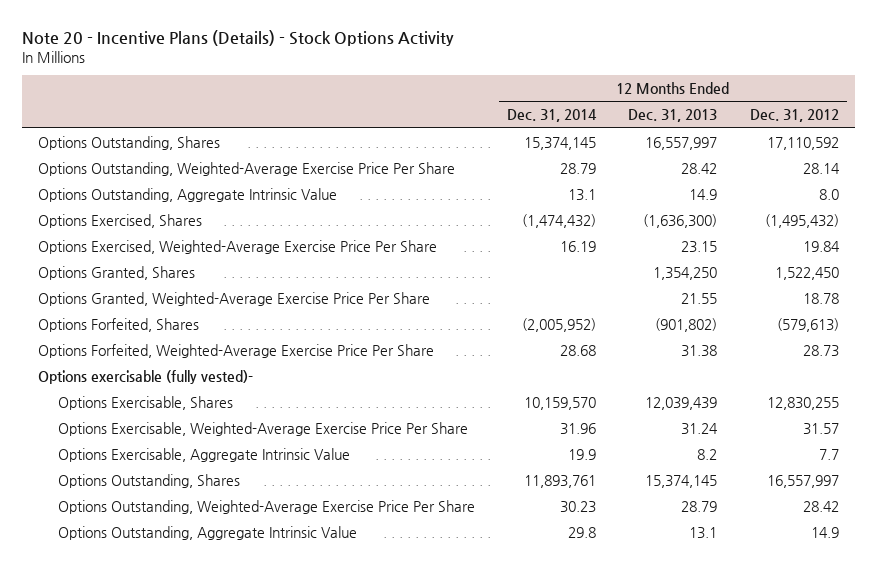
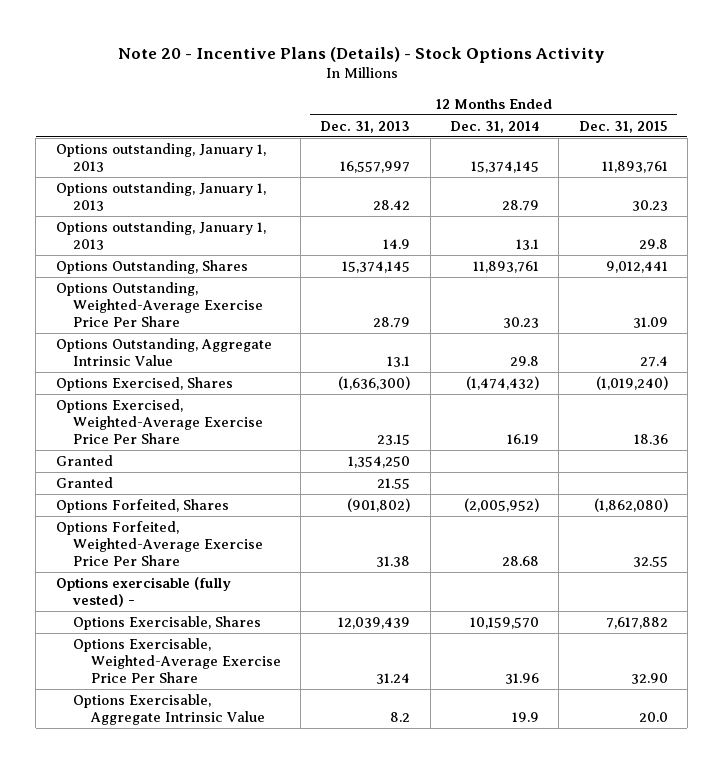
- | 12 Months Ended Dec. 31, 2014 | 12 Months Ended Dec. 31, 2013 | 12 Months Ended Dec. 31, 2012
+ | 12 Months Ended Dec. 31, 2013 | 12 Months Ended Dec. 31, 2014 | 12 Months Ended Dec. 31, 2015
- Options Outstanding, Shares | 15,374,145 | 16,557,997 | 17,110,592
- Options Outstanding, Weighted-Average Exercise Price Per Share | 28.79 | 28.42 | 28.14
- Options Outstanding, Aggregate Intrinsic Value | 13.1 | 14.9 | 8.0
+ Options outstanding, January 1, 2013 | 16,557,997 | 15,374,145 | 11,893,761
+ Options outstanding, January 1, 2013 | 28.42 | 28.79 | 30.23
+ Options outstanding, January 1, 2013 | 14.9 | 13.1 | 29.8
moved up: Options Outstanding, Shares | 15,374,145 | 11,893,761 | 9,012,441
moved up: Options Outstanding, Weighted-Average Exercise Price Per Share | 28.79 | 30.23 | 31.09
moved up: Options Outstanding, Aggregate Intrinsic Value | 13.1 | 29.8 | 27.4
- Options Granted, Shares | | 1,354,250 | 1,522,450
- Options Granted, Weighted-Average Exercise Price Per Share | | 21.55 | 18.78
+ Granted | 1,354,250 | |
+ Granted | 21.55 | |
- Options exercisable (fully vested)-
+ Options exercisable (fully vested) -

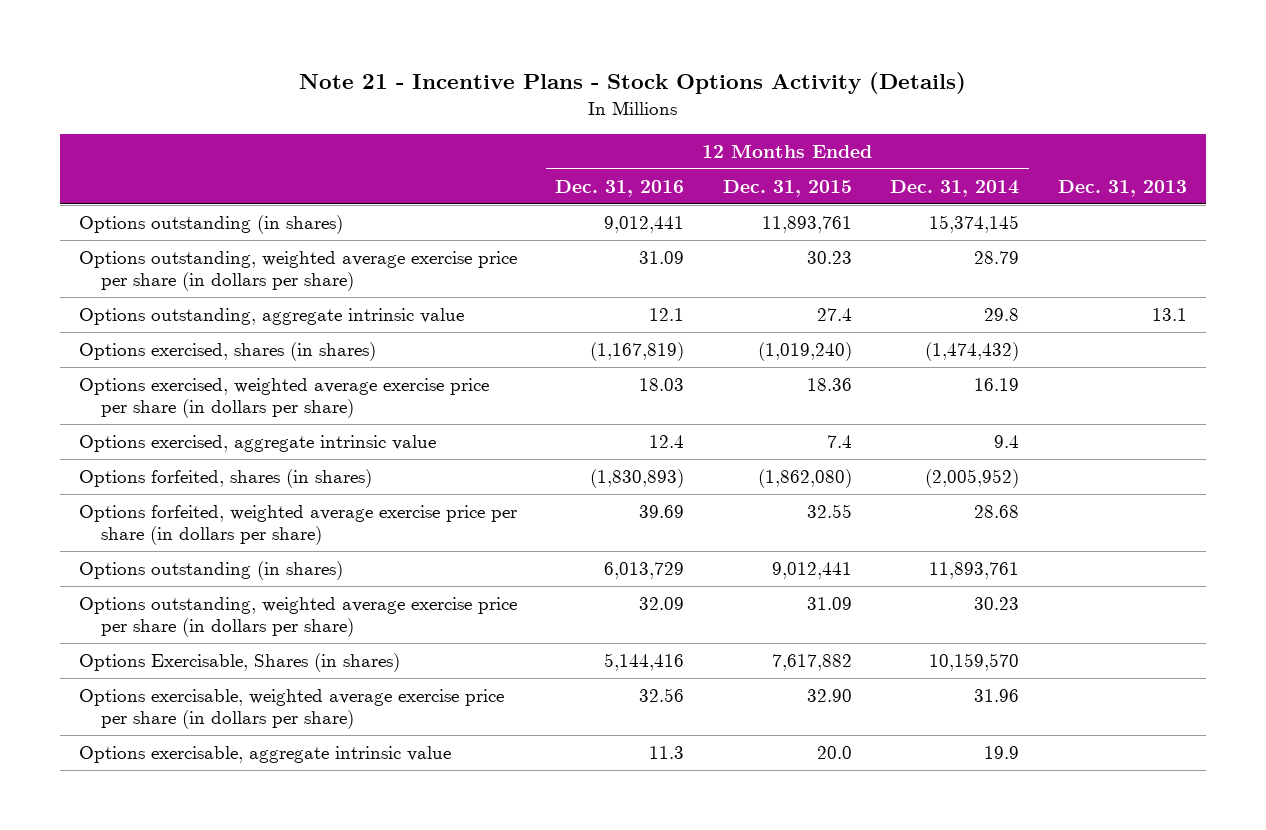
- Note 20 - Incentive Plans (Details) - Stock Options Activity
+ Note 21 - Incentive Plans - Stock Options Activity (Details)
- | 12 Months Ended Dec. 31, 2013 | 12 Months Ended Dec. 31, 2014 | 12 Months Ended Dec. 31, 2015
+ | 12 Months Ended Dec. 31, 2016 | 12 Months Ended Dec. 31, 2015 | 12 Months Ended Dec. 31, 2014 | Dec. 31, 2013
- Options outstanding, January 1, 2013 | 16,557,997 | 15,374,145 | 11,893,761
- Options outstanding, January 1, 2013 | 28.42 | 28.79 | 30.23
- Options outstanding, January 1, 2013 | 14.9 | 13.1 | 29.8
- Options Outstanding, Shares | 15,374,145 | 11,893,761 | 9,012,441
- Options Outstanding, Weighted-Average Exercise Price Per Share | 28.79 | 30.23 | 31.09
- Options Outstanding, Aggregate Intrinsic Value | 13.1 | 29.8 | 27.4
- Options Exercised, Shares | (1,636,300) | (1,474,432) | (1,019,240)
- Options Exercised, Weighted-Average Exercise Price Per Share | 23.15 | 16.19 | 18.36
- Granted | 1,354,250 | |
- Granted | 21.55 | |
- Options Forfeited, Shares | (901,802) | (2,005,952) | (1,862,080)
- Options Forfeited, Weighted-Average Exercise Price Per Share | 31.38 | 28.68 | 32.55
- Options exercisable (fully vested) -
- Options Exercisable, Shares | 12,039,439 | 10,159,570 | 7,617,882
- Options Exercisable, Weighted-Average Exercise Price Per Share | 31.24 | 31.96 | 32.90
- Options Exercisable, Aggregate Intrinsic Value | 8.2 | 19.9 | 20.0
+ Options outstanding (in shares) | 9,012,441 | 11,893,761 | 15,374,145 |
+ Options outstanding, weighted average exercise price per share (in dollars per share) | 31.09 | 30.23 | 28.79 |
+ Options outstanding, aggregate intrinsic value | 12.1 | 27.4 | 29.8 | 13.1
+ Options exercised, shares (in shares) | (1,167,819) | (1,019,240) | (1,474,432) |
+ Options exercised, weighted average exercise price per share (in dollars per share) | 18.03 | 18.36 | 16.19 |
+ Options exercised, aggregate intrinsic value | 12.4 | 7.4 | 9.4 |
+ Options forfeited, shares (in shares) | (1,830,893) | (1,862,080) | (2,005,952) |
+ Options forfeited, weighted average exercise price per share (in dollars per share) | 39.69 | 32.55 | 28.68 |
+ Options outstanding (in shares) | 6,013,729 | 9,012,441 | 11,893,761 |
+ Options outstanding, weighted average exercise price per share (in dollars per share) | 32.09 | 31.09 | 30.23 |
+ Options Exercisable, Shares (in shares) | 5,144,416 | 7,617,882 | 10,159,570 |
+ Options exercisable, weighted average exercise price per share (in dollars per share) | 32.56 | 32.90 | 31.96 |
+ Options exercisable, aggregate intrinsic value | 11.3 | 20.0 | 19.9 |

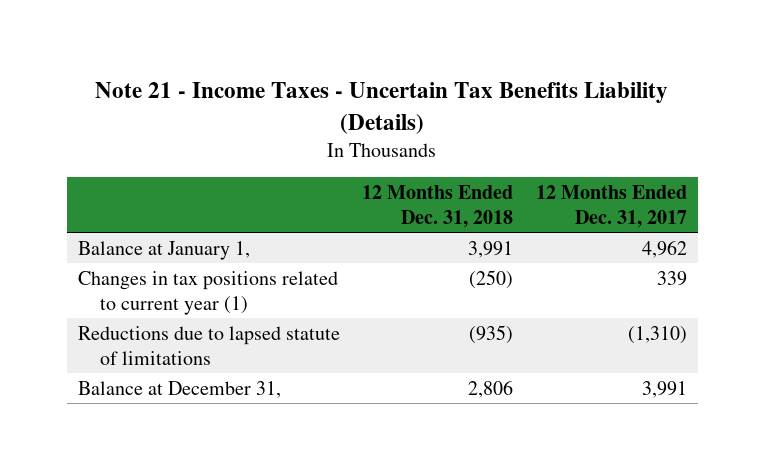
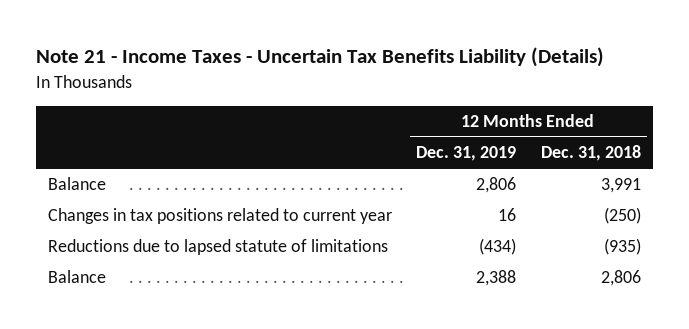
- | 12 Months Ended Dec. 31, 2018 | 12 Months Ended Dec. 31, 2017
+ | 12 Months Ended Dec. 31, 2019 | 12 Months Ended Dec. 31, 2018
- Balance at January 1, | 3,991 | 4,962
- Changes in tax positions related to current year (1) | (250) | 339
+ Balance | 2,806 | 3,991
+ Changes in tax positions related to current year | 16 | (250)
- Balance at December 31, | 2,806 | 3,991
+ Balance | 2,388 | 2,806

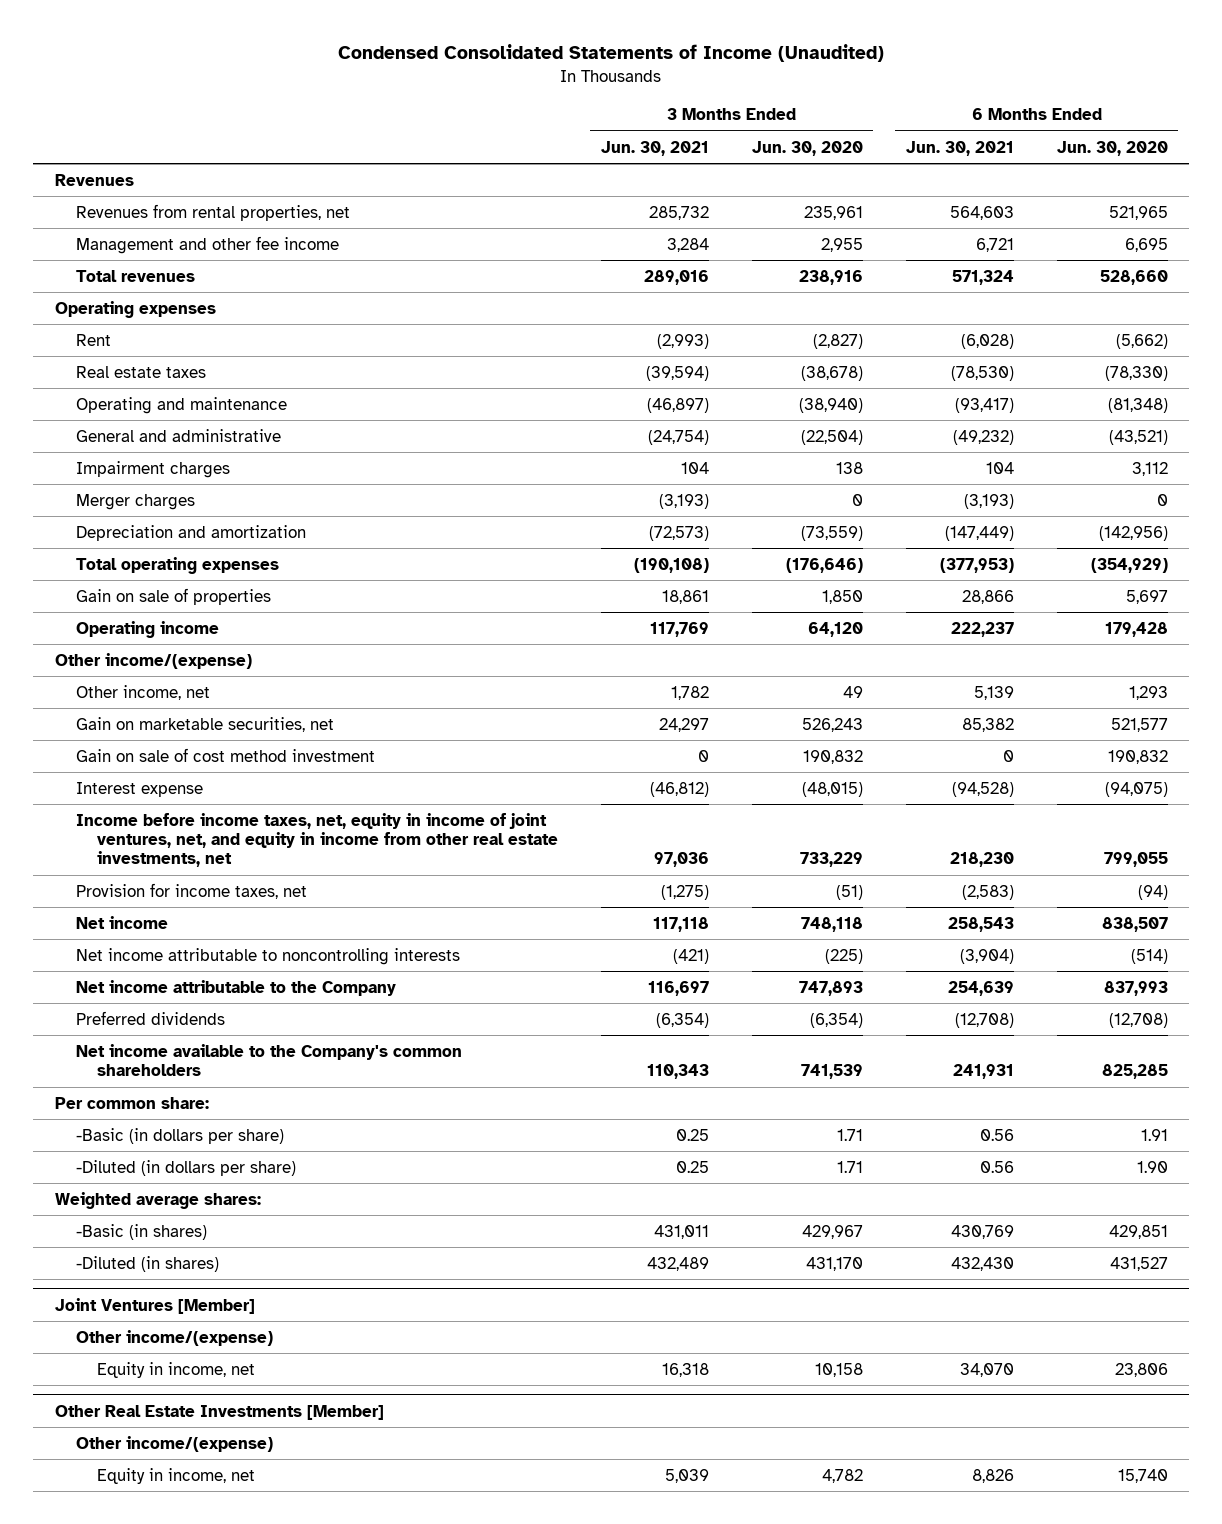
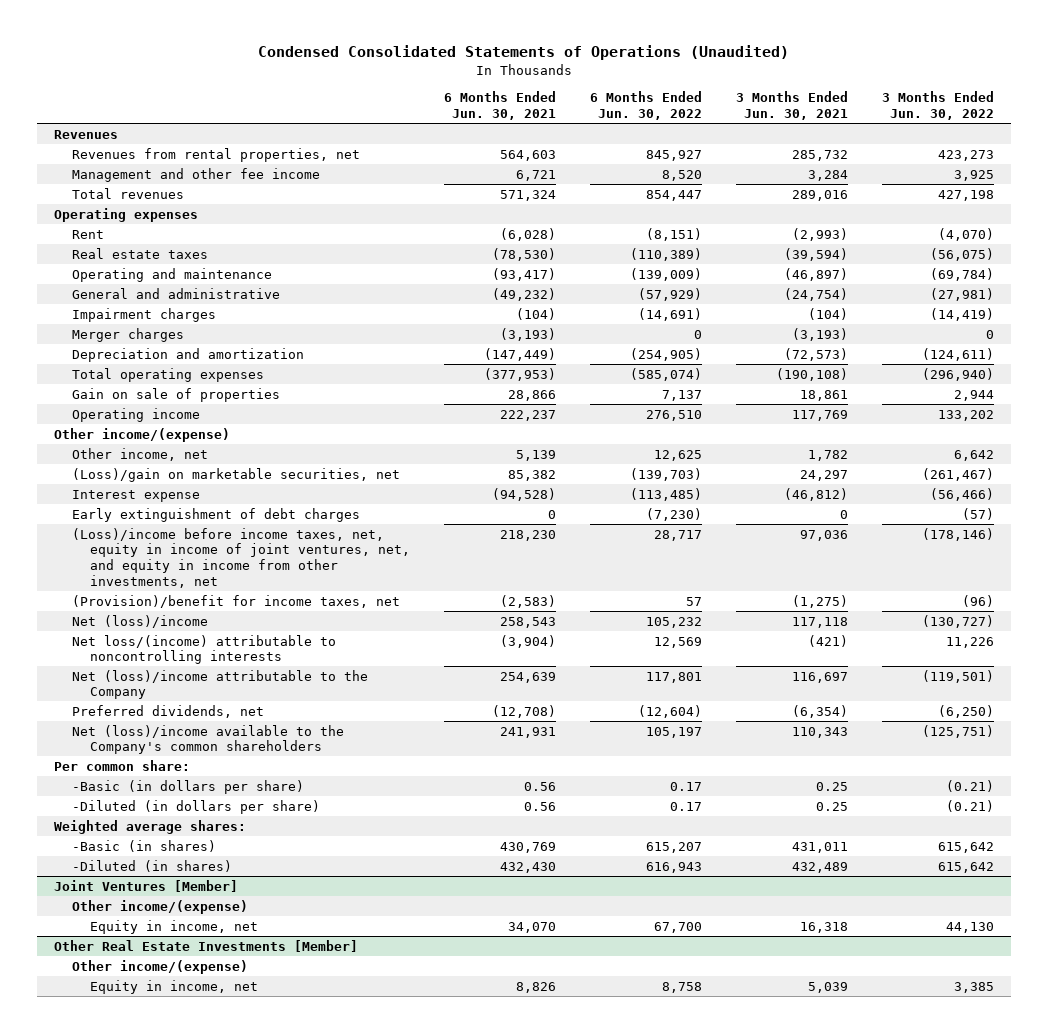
- Condensed Consolidated Statements of Income (Unaudited)
+ Condensed Consolidated Statements of Operations (Unaudited)
- | 3 Months Ended Jun. 30, 2021 | 3 Months Ended Jun. 30, 2020 | 6 Months Ended Jun. 30, 2021 | 6 Months Ended Jun. 30, 2020
+ | 6 Months Ended Jun. 30, 2021 | 6 Months Ended Jun. 30, 2022 | 3 Months Ended Jun. 30, 2021 | 3 Months Ended Jun. 30, 2022
- Impairment charges | 104 | 138 | 104 | 3,112
+ Impairment charges | (104) | (14,691) | (104) | (14,419)
- Gain on marketable securities, net | 24,297 | 526,243 | 85,382 | 521,577
- Gain on sale of cost method investment | 0 | 190,832 | 0 | 190,832
+ (Loss)/gain on marketable securities, net | 85,382 | (139,703) | 24,297 | (261,467)
- Income before income taxes, net, equity in income of joint ventures, net, and equity in income from other real estate investments, net | 97,036 | 733,229 | 218,230 | 799,055
- Provision for income taxes, net | (1,275) | (51) | (2,583) | (94)
- Net income | 117,118 | 748,118 | 258,543 | 838,507
- Net income attributable to noncontrolling interests | (421) | (225) | (3,904) | (514)
- Net income attributable to the Company | 116,697 | 747,893 | 254,639 | 837,993
- Preferred dividends | (6,354) | (6,354) | (12,708) | (12,708)
- Net income available to the Company's common shareholders | 110,343 | 741,539 | 241,931 | 825,285
+ Early extinguishment of debt charges | 0 | (7,230) | 0 | (57)
+ (Loss)/income before income taxes, net, equity in income of joint ventures, net, and equity in income from other investments, net | 218,230 | 28,717 | 97,036 | (178,146)
+ (Provision)/benefit for income taxes, net | (2,583) | 57 | (1,275) | (96)
+ Net (loss)/income | 258,543 | 105,232 | 117,118 | (130,727)
+ Net loss/(income) attributable to noncontrolling interests | (3,904) | 12,569 | (421) | 11,226
+ Net (loss)/income attributable to the Company | 254,639 | 117,801 | 116,697 | (119,501)
+ Preferred dividends, net | (12,708) | (12,604) | (6,354) | (6,250)
+ Net (loss)/income available to the Company's common shareholders | 241,931 | 105,197 | 110,343 | (125,751)

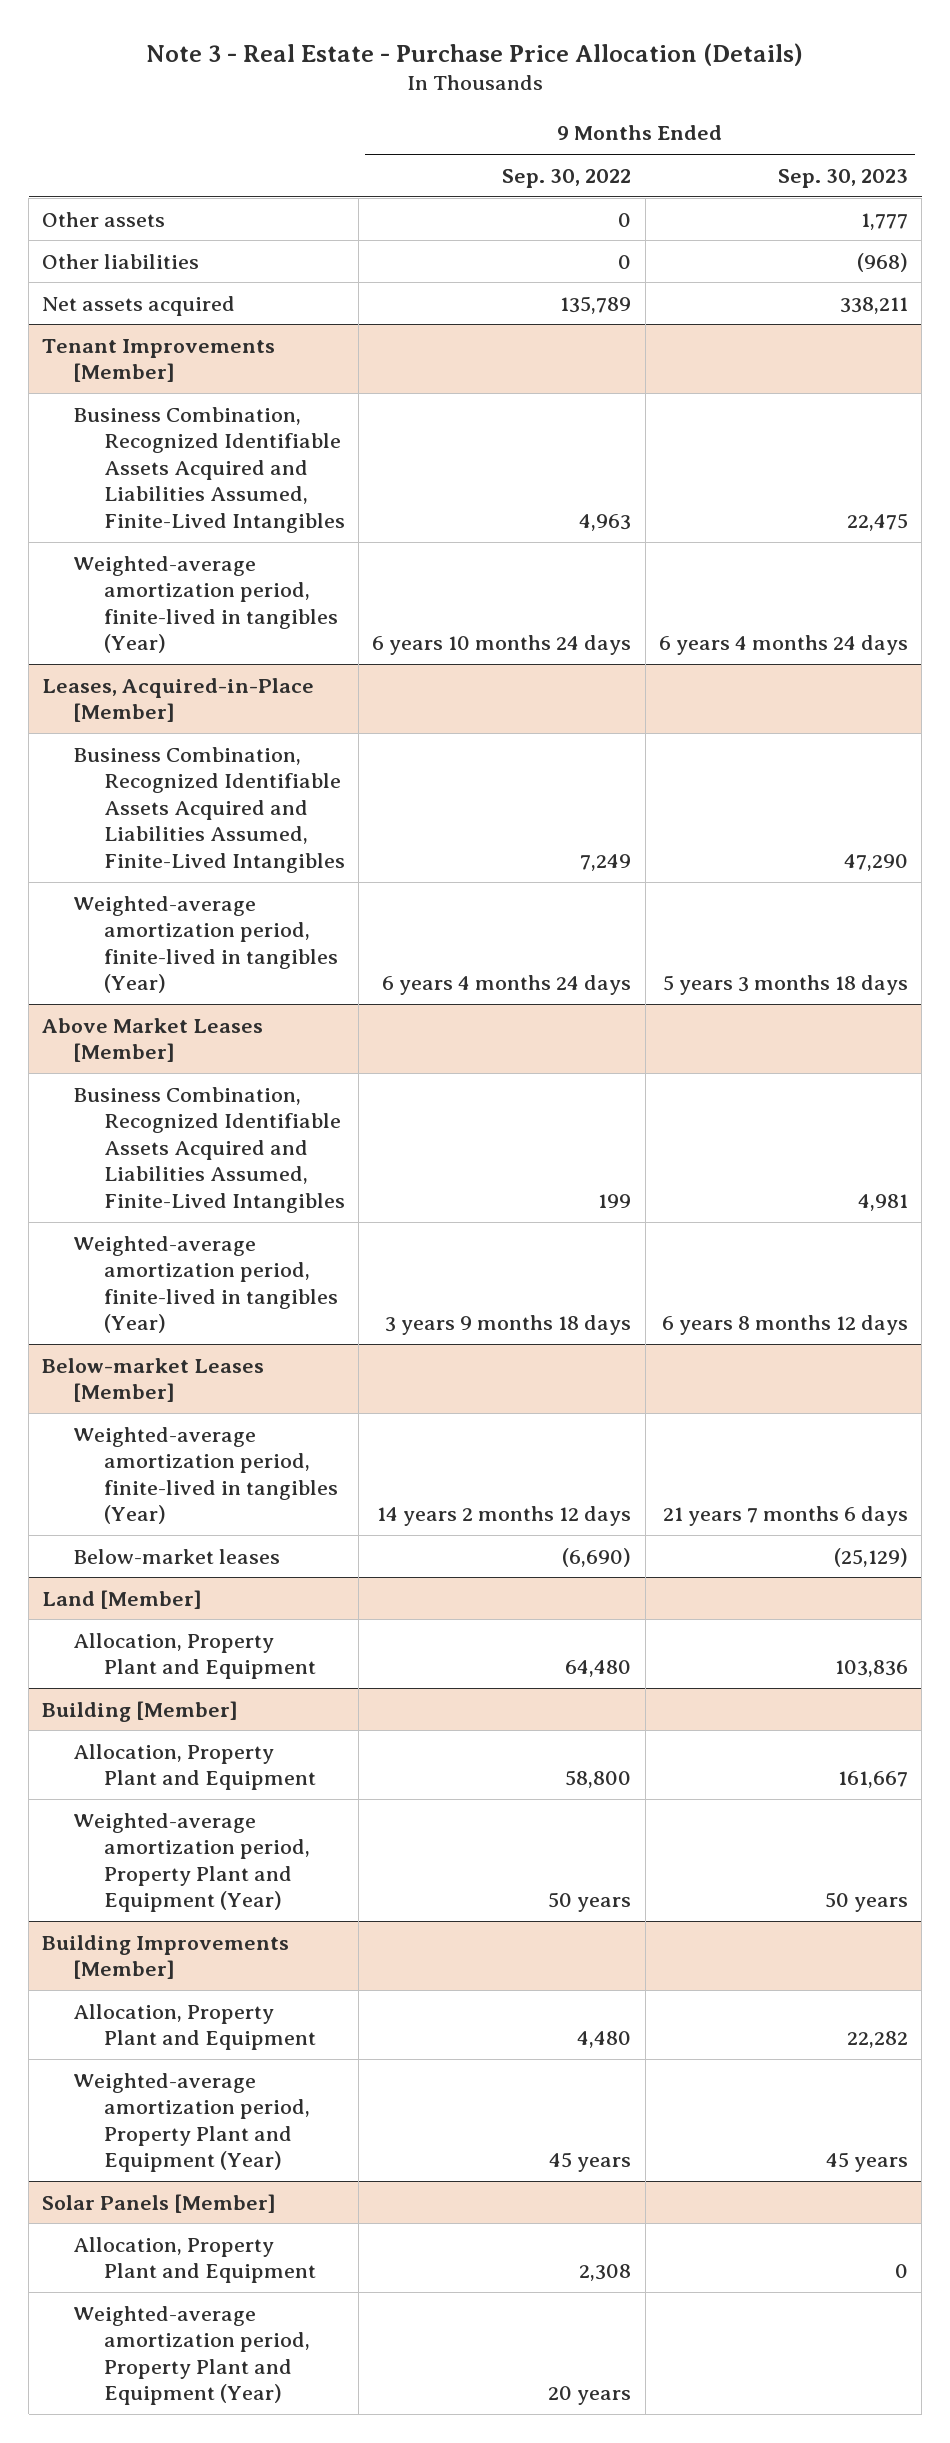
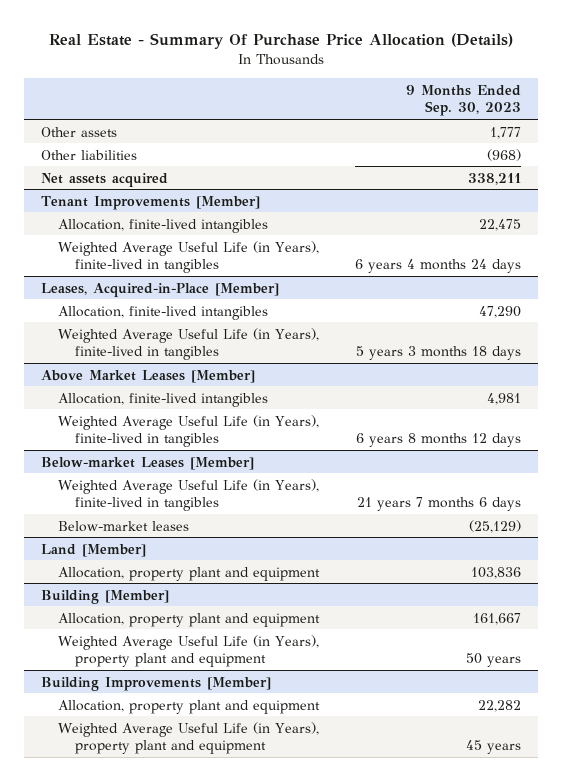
- Note 3 - Real Estate - Purchase Price Allocation (Details)
+ Real Estate - Summary Of Purchase Price Allocation (Details)
- | 9 Months Ended Sep. 30, 2022 | 9 Months Ended Sep. 30, 2023
+ | 9 Months Ended Sep. 30, 2023
@ Tenant Improvements [Member]
- Business Combination, Recognized Identifiable Assets Acquired and Liabilities Assumed, Finite-Lived Intangibles | 4,963 | 22,475
- Weighted-average amortization period, finite-lived in tangibles (Year) | 6 years 10 months 24 days | 6 years 4 months 24 days
+ Allocation, finite-lived intangibles | 22,475
+ Weighted Average Useful Life (in Years), finite-lived in tangibles | 6 years 4 months 24 days
@ Leases, Acquired-in-Place [Member]
- Business Combination, Recognized Identifiable Assets Acquired and Liabilities Assumed, Finite-Lived Intangibles | 7,249 | 47,290
- Weighted-average amortization period, finite-lived in tangibles (Year) | 6 years 4 months 24 days | 5 years 3 months 18 days
+ Allocation, finite-lived intangibles | 47,290
+ Weighted Average Useful Life (in Years), finite-lived in tangibles | 5 years 3 months 18 days
@ Above Market Leases [Member]
- Business Combination, Recognized Identifiable Assets Acquired and Liabilities Assumed, Finite-Lived Intangibles | 199 | 4,981
- Weighted-average amortization period, finite-lived in tangibles (Year) | 3 years 9 months 18 days | 6 years 8 months 12 days
+ Allocation, finite-lived intangibles | 4,981
+ Weighted Average Useful Life (in Years), finite-lived in tangibles | 6 years 8 months 12 days
@ Below-market Leases [Member]
- Weighted-average amortization period, finite-lived in tangibles (Year) | 14 years 2 months 12 days | 21 years 7 months 6 days
+ Weighted Average Useful Life (in Years), finite-lived in tangibles | 21 years 7 months 6 days
@ Land [Member]
- Allocation, Property Plant and Equipment | 64,480 | 103,836
+ Allocation, property plant and equipment | 103,836
@ Building [Member]
- Allocation, Property Plant and Equipment | 58,800 | 161,667
- Weighted-average amortization period, Property Plant and Equipment (Year) | 50 years | 50 years
+ Allocation, property plant and equipment | 161,667
+ Weighted Average Useful Life (in Years), property plant and equipment | 50 years
@ Building Improvements [Member]
- Allocation, Property Plant and Equipment | 4,480 | 22,282
- Weighted-average amortization period, Property Plant and Equipment (Year) | 45 years | 45 years
- Solar Panels [Member]
- Allocation, Property Plant and Equipment | 2,308 | 0
- Weighted-average amortization period, Property Plant and Equipment (Year) | 20 years |
@ Building Improvements [Member]
+ Allocation, property plant and equipment | 22,282
+ Weighted Average Useful Life (in Years), property plant and equipment | 45 years

